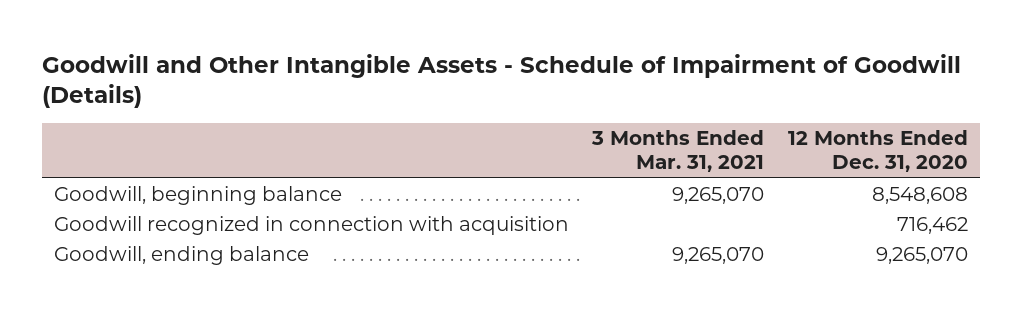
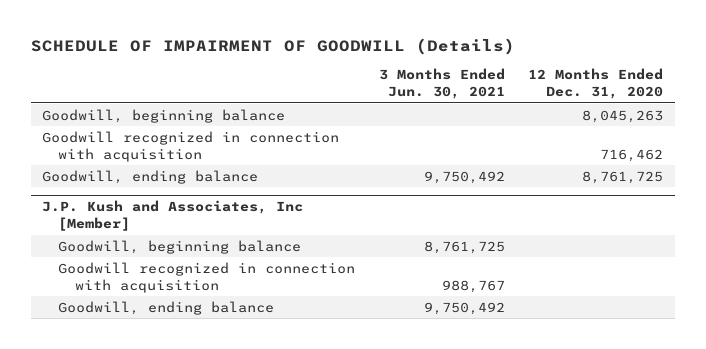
- Goodwill and Other Intangible Assets - Schedule of Impairment of Goodwill (Details)
+ SCHEDULE OF IMPAIRMENT OF GOODWILL (Details)
- | 3 Months Ended Mar. 31, 2021 | 12 Months Ended Dec. 31, 2020
+ | 3 Months Ended Jun. 30, 2021 | 12 Months Ended Dec. 31, 2020
- Goodwill, beginning balance | 9,265,070 | 8,548,608
+ Goodwill, beginning balance | | 8,045,263
- Goodwill, ending balance | 9,265,070 | 9,265,070
+ Goodwill, ending balance | 9,750,492 | 8,761,725
+ J.P. Kush and Associates, Inc [Member]
+ Goodwill, beginning balance | 8,761,725 |
+ Goodwill recognized in connection with acquisition | 988,767 |
+ Goodwill, ending balance | 9,750,492 |

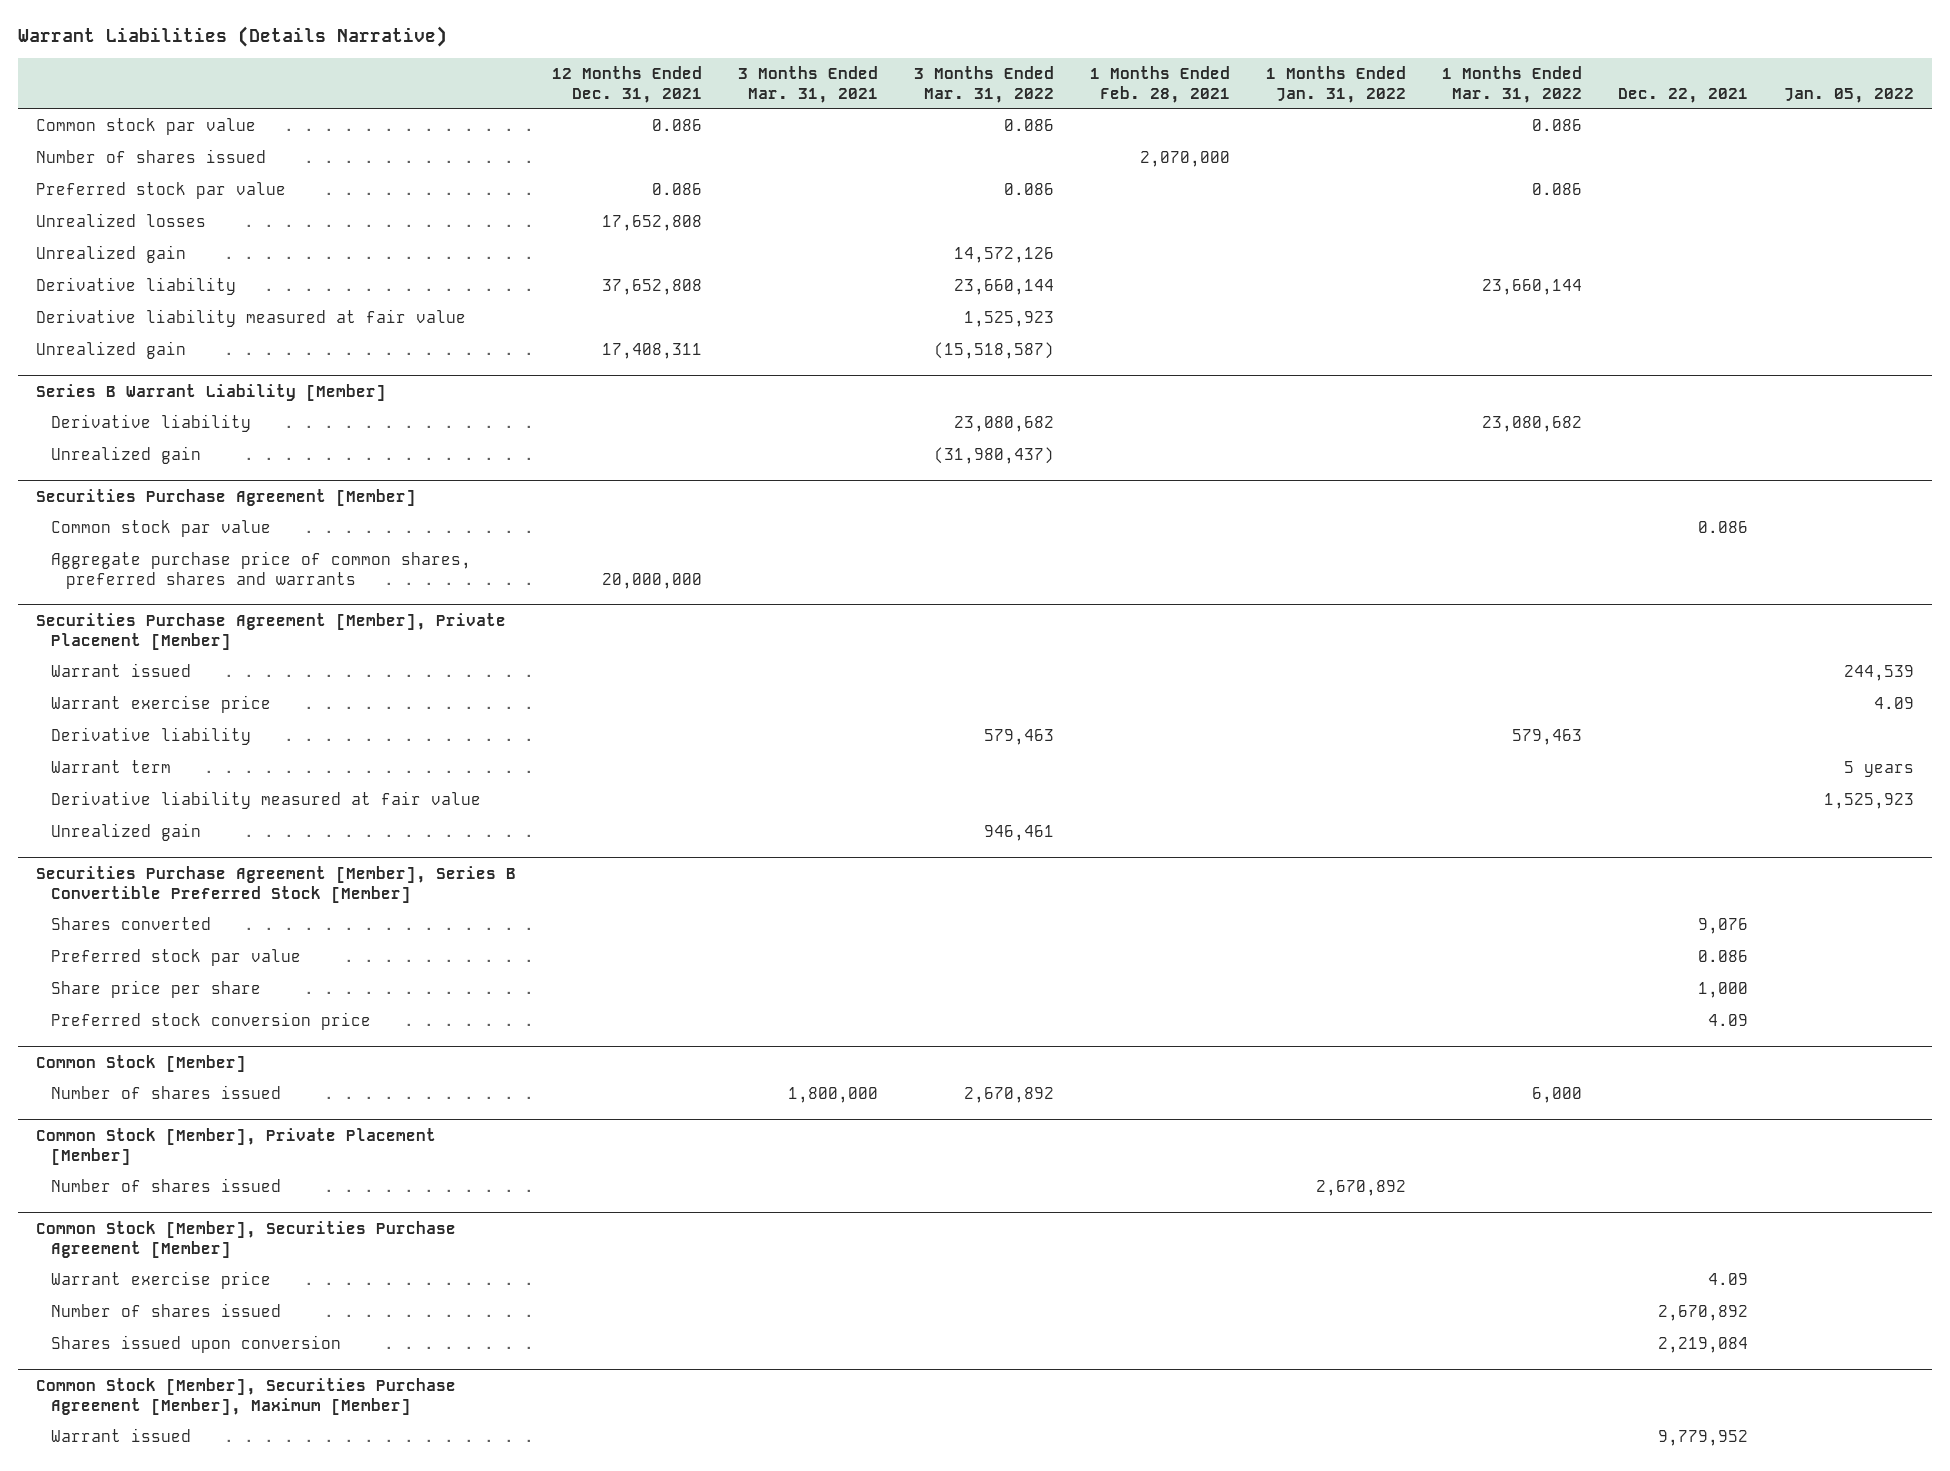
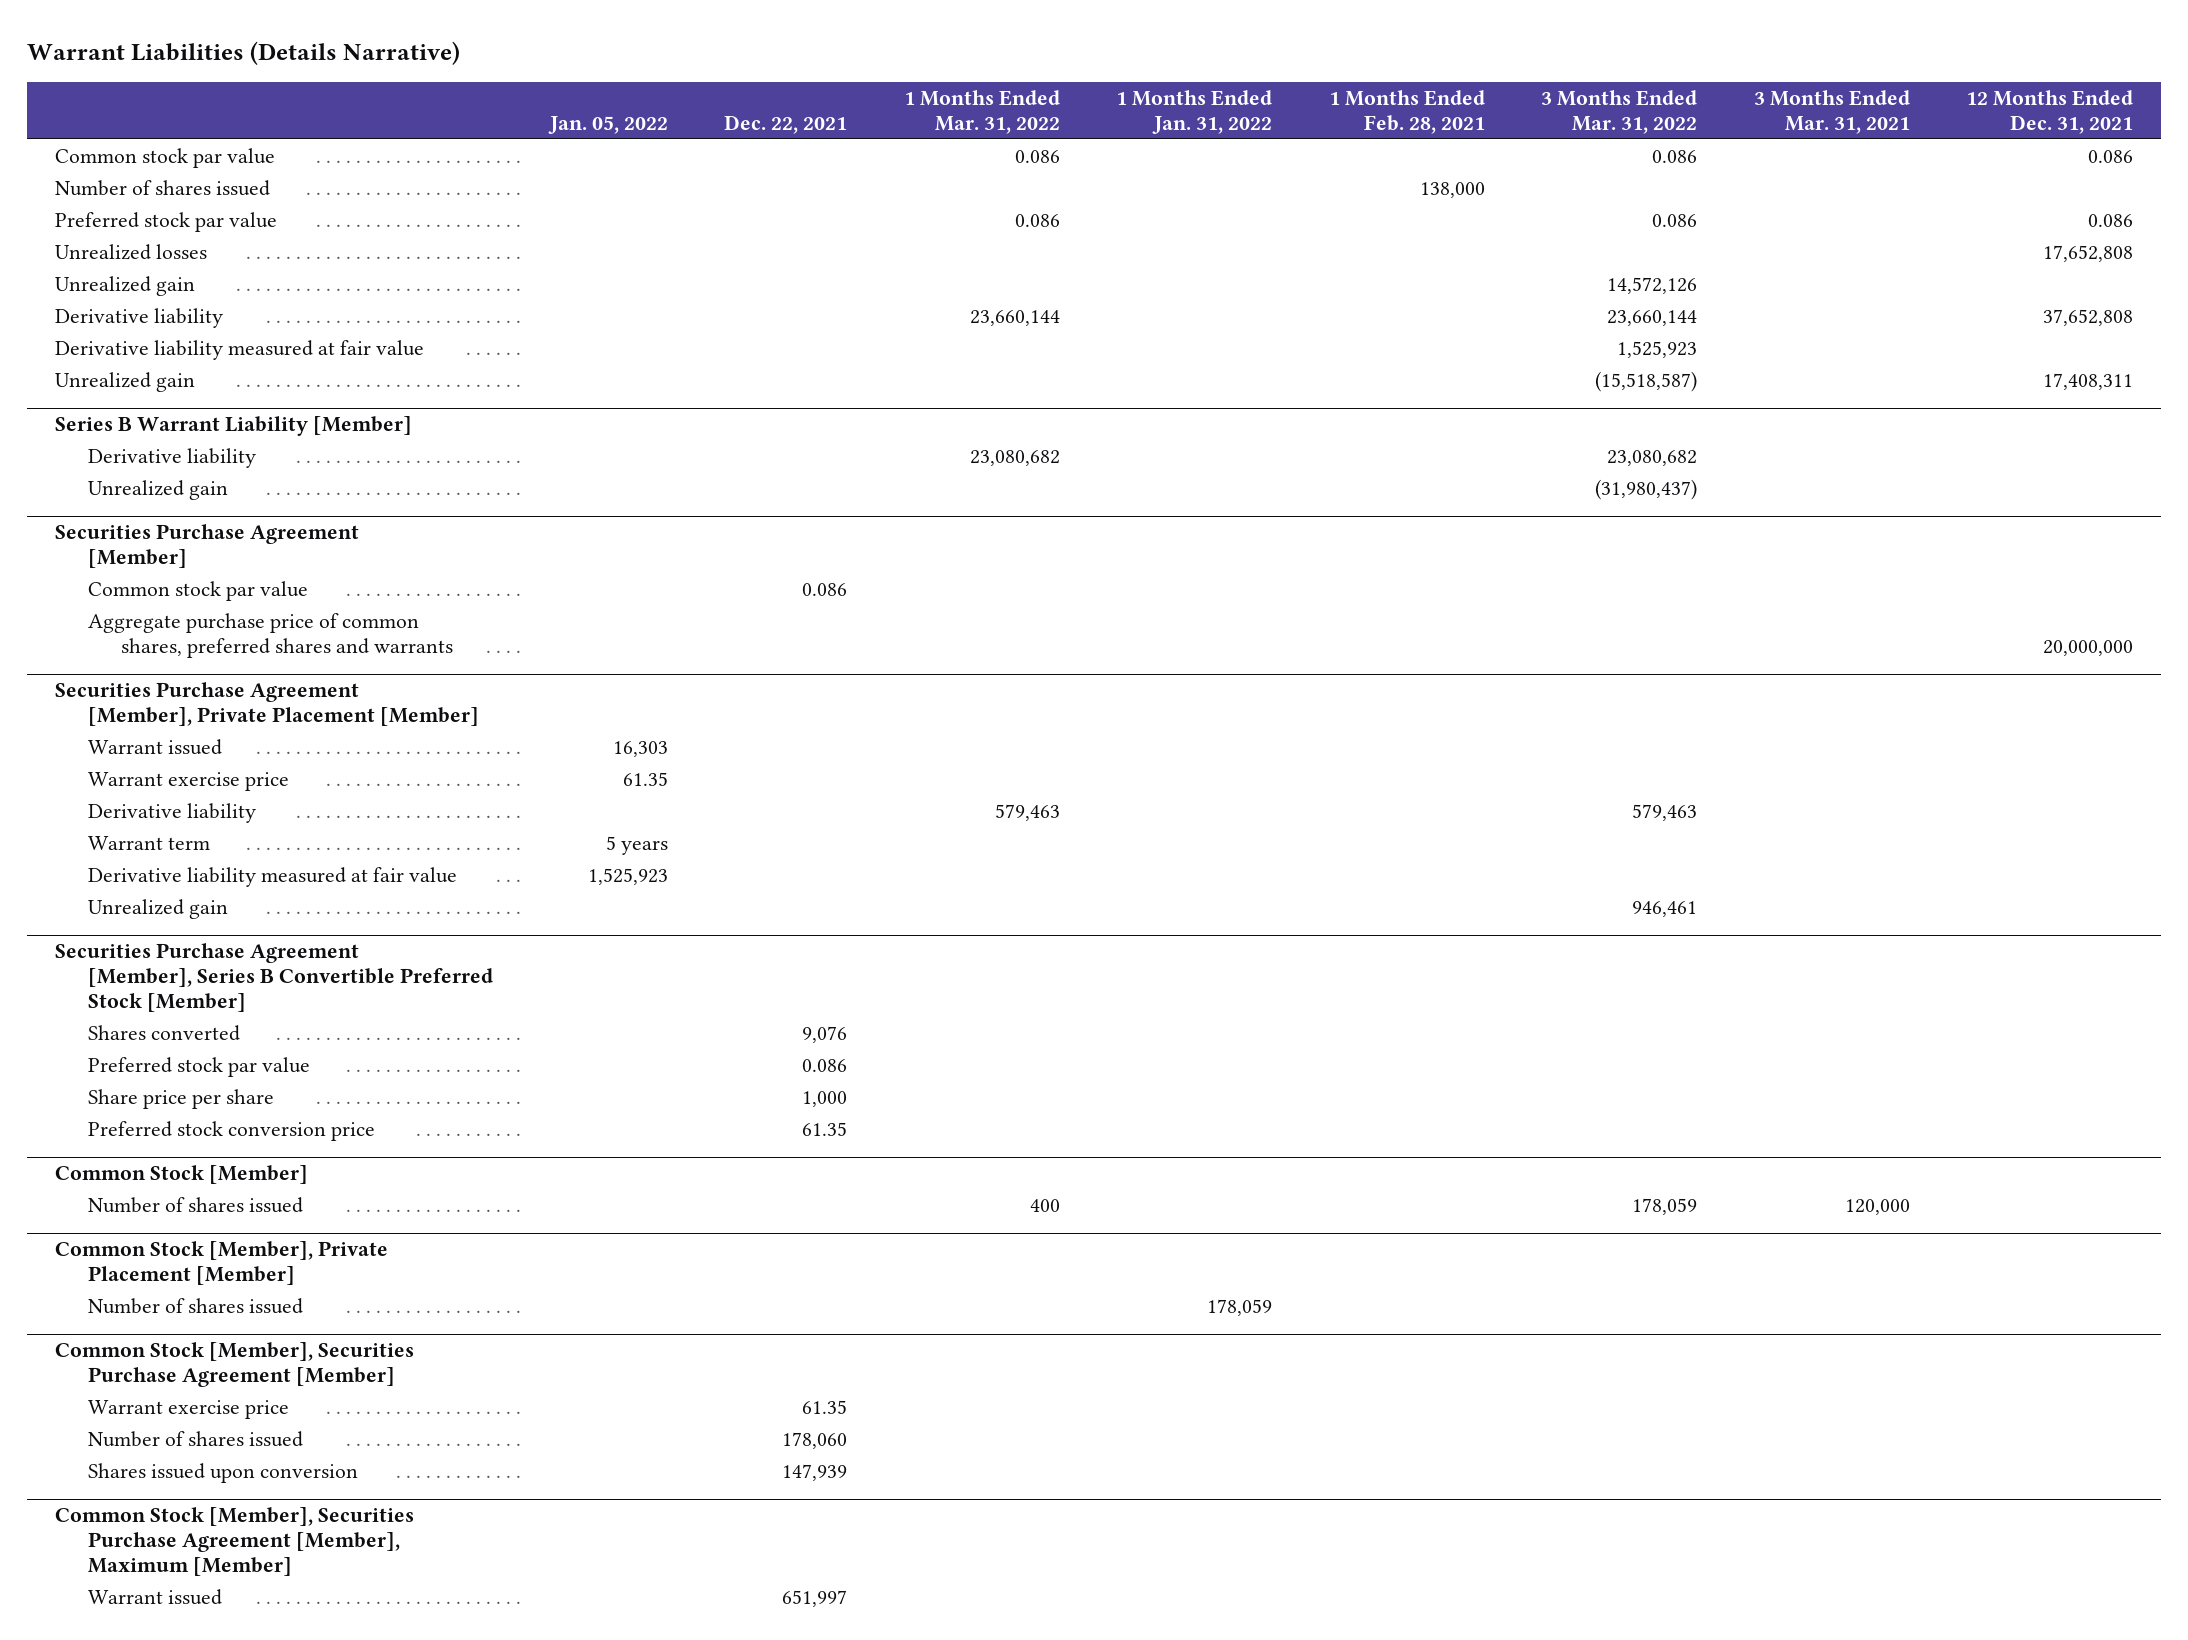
- | 12 Months Ended Dec. 31, 2021 | 3 Months Ended Mar. 31, 2021 | 3 Months Ended Mar. 31, 2022 | 1 Months Ended Feb. 28, 2021 | 1 Months Ended Jan. 31, 2022 | 1 Months Ended Mar. 31, 2022 | Dec. 22, 2021 | Jan. 05, 2022
+ | Jan. 05, 2022 | Dec. 22, 2021 | 1 Months Ended Mar. 31, 2022 | 1 Months Ended Jan. 31, 2022 | 1 Months Ended Feb. 28, 2021 | 3 Months Ended Mar. 31, 2022 | 3 Months Ended Mar. 31, 2021 | 12 Months Ended Dec. 31, 2021
- Number of shares issued | | | | 2,070,000 | | | |
+ Number of shares issued | | | | | 138,000 | | |
@ Securities Purchase Agreement [Member], Private Placement [Member]
- Warrant issued | | | | | | | | 244,539
- Warrant exercise price | | | | | | | | 4.09
+ Warrant issued | 16,303 | | | | | | |
+ Warrant exercise price | 61.35 | | | | | | |
@ Securities Purchase Agreement [Member], Series B Convertible Preferred Stock [Member]
- Preferred stock conversion price | | | | | | | 4.09 |
+ Preferred stock conversion price | | 61.35 | | | | | |
@ Common Stock [Member]
- Number of shares issued | | 1,800,000 | 2,670,892 | | | 6,000 | |
+ Number of shares issued | | | 400 | | | 178,059 | 120,000 |
@ Common Stock [Member], Private Placement [Member]
- Number of shares issued | | | | | 2,670,892 | | |
+ Number of shares issued | | | | 178,059 | | | |
@ Common Stock [Member], Securities Purchase Agreement [Member]
- Warrant exercise price | | | | | | | 4.09 |
- Number of shares issued | | | | | | | 2,670,892 |
- Shares issued upon conversion | | | | | | | 2,219,084 |
+ Warrant exercise price | | 61.35 | | | | | |
+ Number of shares issued | | 178,060 | | | | | |
+ Shares issued upon conversion | | 147,939 | | | | | |
@ Common Stock [Member], Securities Purchase Agreement [Member], Maximum [Member]
- Warrant issued | | | | | | | 9,779,952 |
+ Warrant issued | | 651,997 | | | | | |

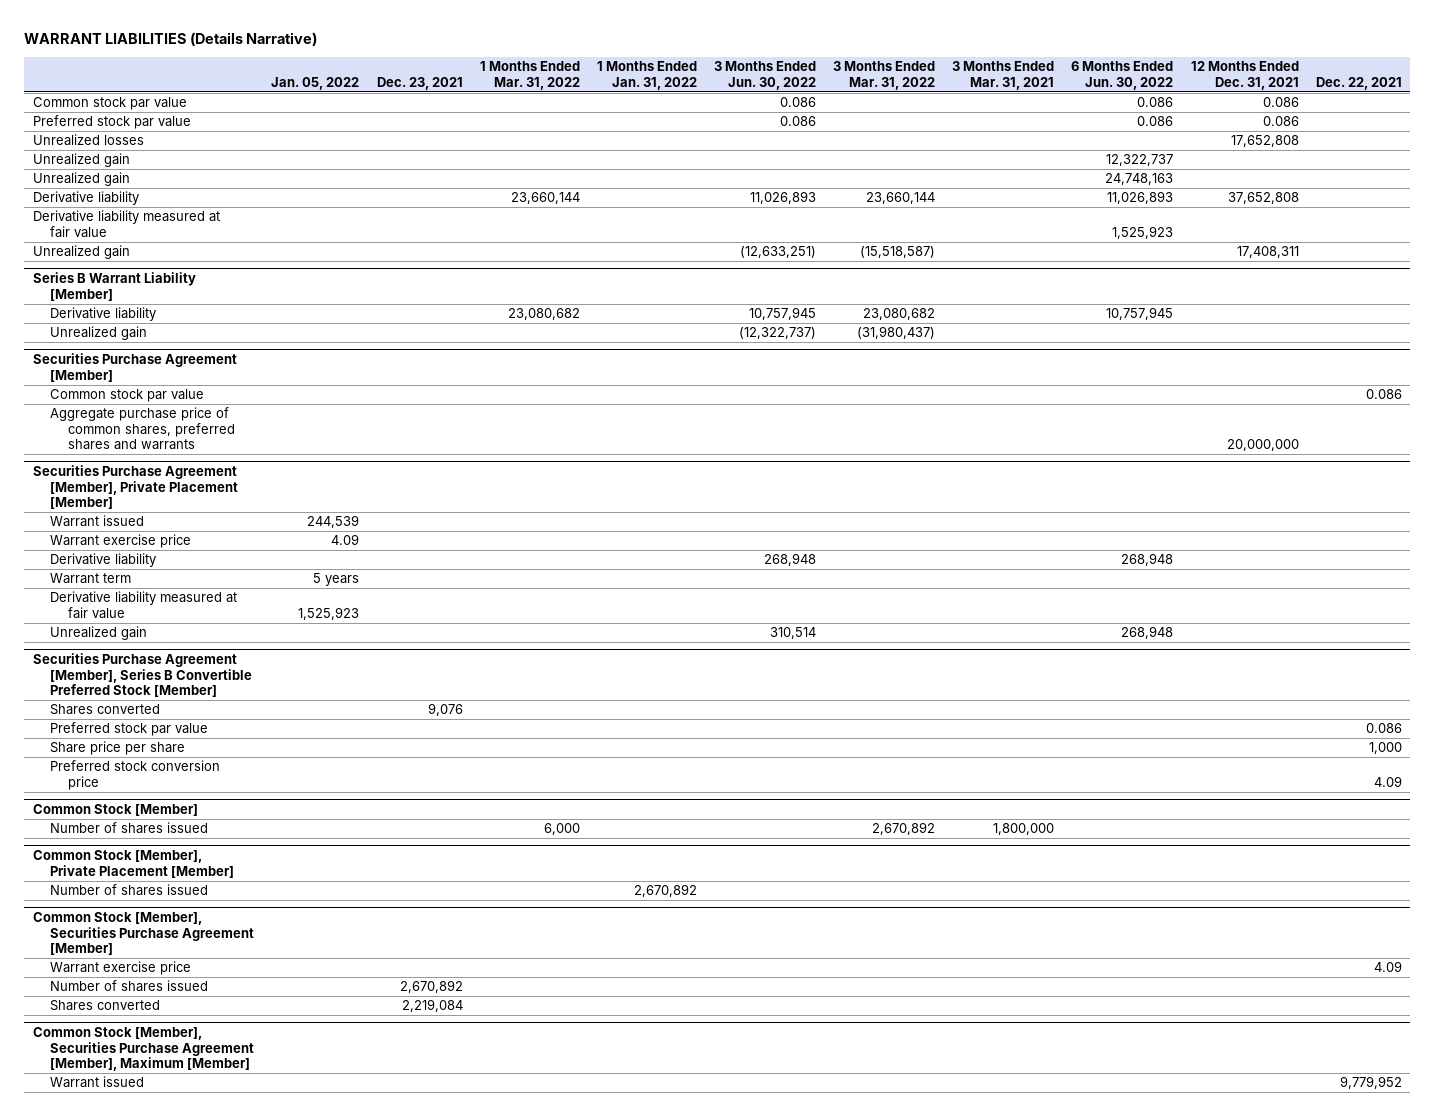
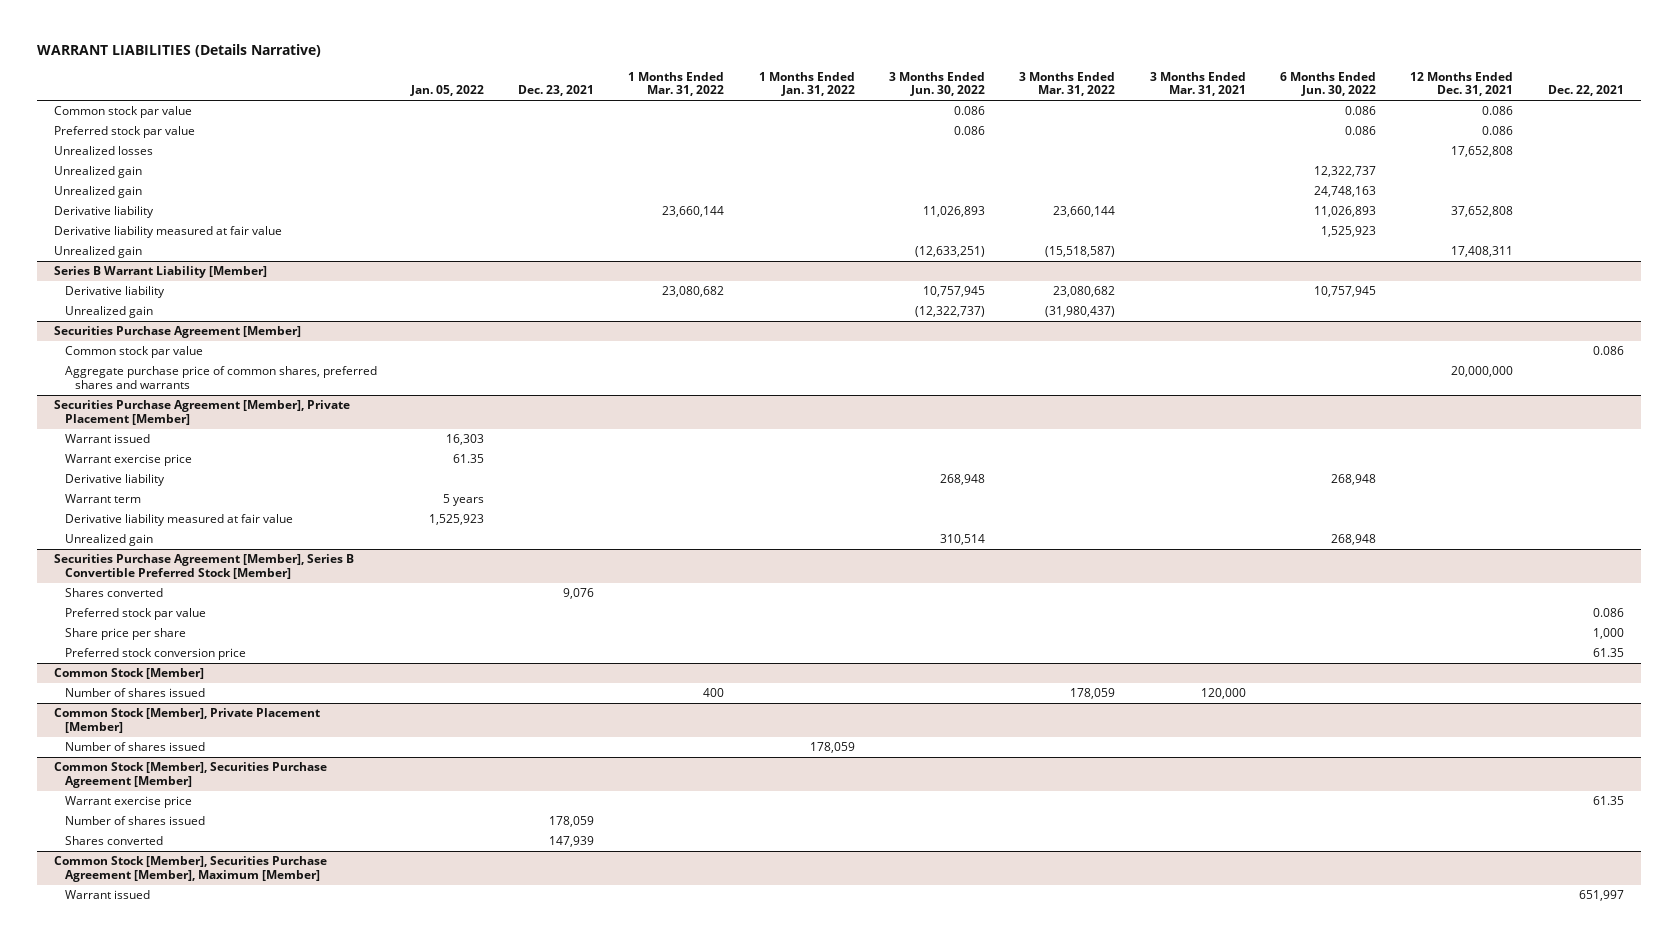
@ Securities Purchase Agreement [Member], Private Placement [Member]
- Warrant issued | 244,539 | | | | | | | | |
- Warrant exercise price | 4.09 | | | | | | | | |
+ Warrant issued | 16,303 | | | | | | | | |
+ Warrant exercise price | 61.35 | | | | | | | | |
@ Securities Purchase Agreement [Member], Series B Convertible Preferred Stock [Member]
- Preferred stock conversion price | | | | | | | | | | 4.09
+ Preferred stock conversion price | | | | | | | | | | 61.35
@ Common Stock [Member]
- Number of shares issued | | | 6,000 | | | 2,670,892 | 1,800,000 | | |
+ Number of shares issued | | | 400 | | | 178,059 | 120,000 | | |
@ Common Stock [Member], Private Placement [Member]
- Number of shares issued | | | | 2,670,892 | | | | | |
+ Number of shares issued | | | | 178,059 | | | | | |
@ Common Stock [Member], Securities Purchase Agreement [Member]
- Warrant exercise price | | | | | | | | | | 4.09
- Number of shares issued | | 2,670,892 | | | | | | | |
- Shares converted | | 2,219,084 | | | | | | | |
+ Warrant exercise price | | | | | | | | | | 61.35
+ Number of shares issued | | 178,059 | | | | | | | |
+ Shares converted | | 147,939 | | | | | | | |
@ Common Stock [Member], Securities Purchase Agreement [Member], Maximum [Member]
- Warrant issued | | | | | | | | | | 9,779,952
+ Warrant issued | | | | | | | | | | 651,997

